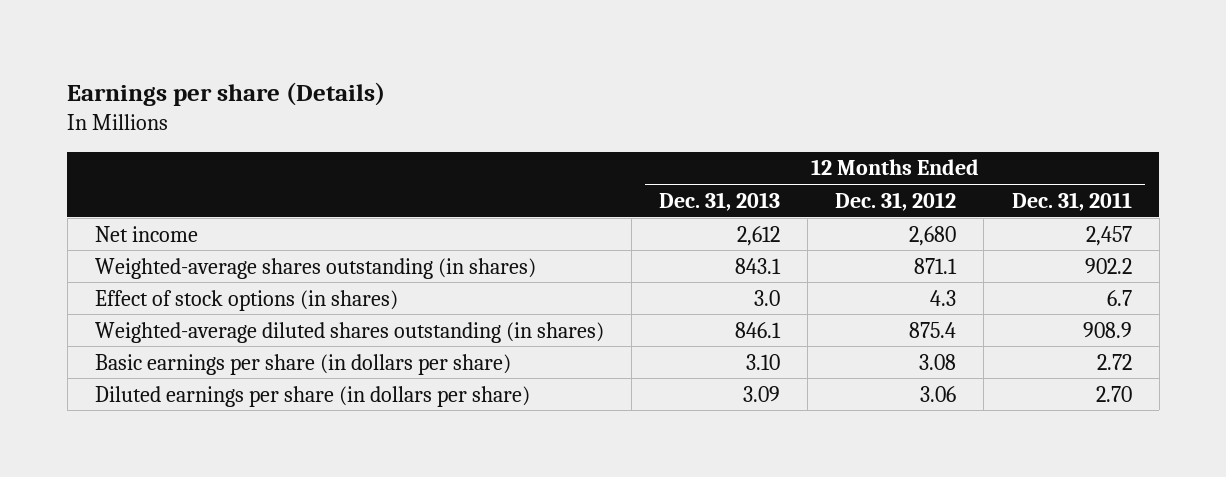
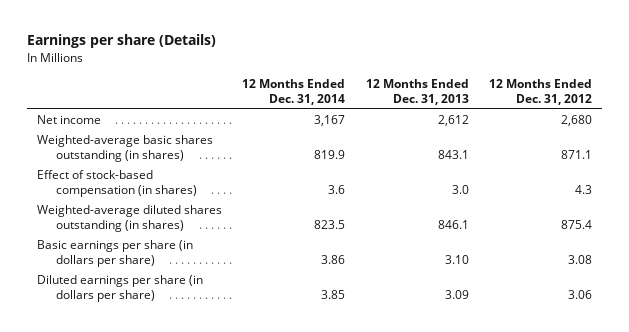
- | 12 Months Ended Dec. 31, 2013 | 12 Months Ended Dec. 31, 2012 | 12 Months Ended Dec. 31, 2011
+ | 12 Months Ended Dec. 31, 2014 | 12 Months Ended Dec. 31, 2013 | 12 Months Ended Dec. 31, 2012
- Weighted-average shares outstanding (in shares) | 843.1 | 871.1 | 902.2
- Effect of stock options (in shares) | 3.0 | 4.3 | 6.7
+ Weighted-average basic shares outstanding (in shares) | 819.9 | 843.1 | 871.1
+ Effect of stock-based compensation (in shares) | 3.6 | 3.0 | 4.3

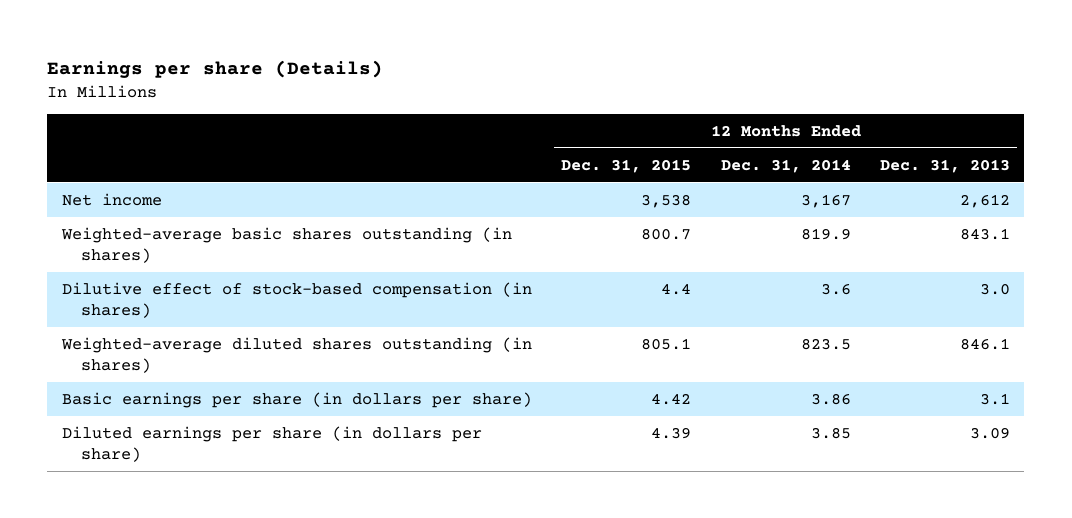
- | 12 Months Ended Dec. 31, 2014 | 12 Months Ended Dec. 31, 2013 | 12 Months Ended Dec. 31, 2012
+ | 12 Months Ended Dec. 31, 2015 | 12 Months Ended Dec. 31, 2014 | 12 Months Ended Dec. 31, 2013
- Effect of stock-based compensation (in shares) | 3.6 | 3.0 | 4.3
+ Dilutive effect of stock-based compensation (in shares) | 4.4 | 3.6 | 3.0
- Basic earnings per share (in dollars per share) | 3.86 | 3.10 | 3.08
+ Basic earnings per share (in dollars per share) | 4.42 | 3.86 | 3.1

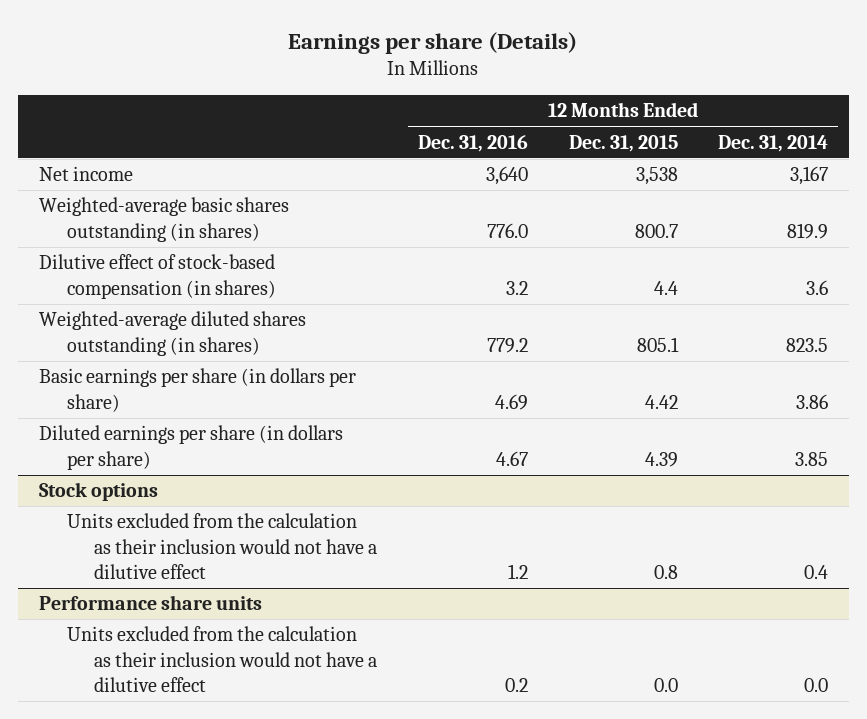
- | 12 Months Ended Dec. 31, 2015 | 12 Months Ended Dec. 31, 2014 | 12 Months Ended Dec. 31, 2013
+ | 12 Months Ended Dec. 31, 2016 | 12 Months Ended Dec. 31, 2015 | 12 Months Ended Dec. 31, 2014
+ Stock options
+ Units excluded from the calculation as their inclusion would not have a dilutive effect | 1.2 | 0.8 | 0.4
+ Performance share units
+ Units excluded from the calculation as their inclusion would not have a dilutive effect | 0.2 | 0.0 | 0.0

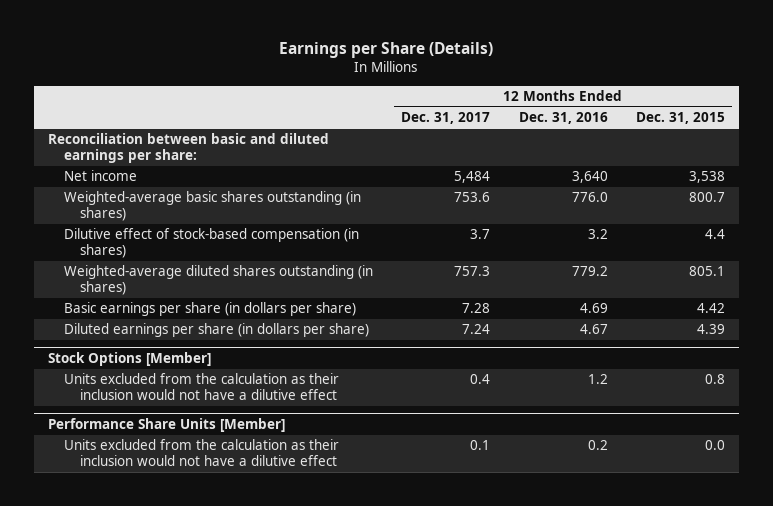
- Earnings per share (Details)
+ Earnings per Share (Details)
- | 12 Months Ended Dec. 31, 2016 | 12 Months Ended Dec. 31, 2015 | 12 Months Ended Dec. 31, 2014
+ | 12 Months Ended Dec. 31, 2017 | 12 Months Ended Dec. 31, 2016 | 12 Months Ended Dec. 31, 2015
+ Reconciliation between basic and diluted earnings per share:
- Stock options
+ Stock Options [Member]
- Performance share units
+ Performance Share Units [Member]

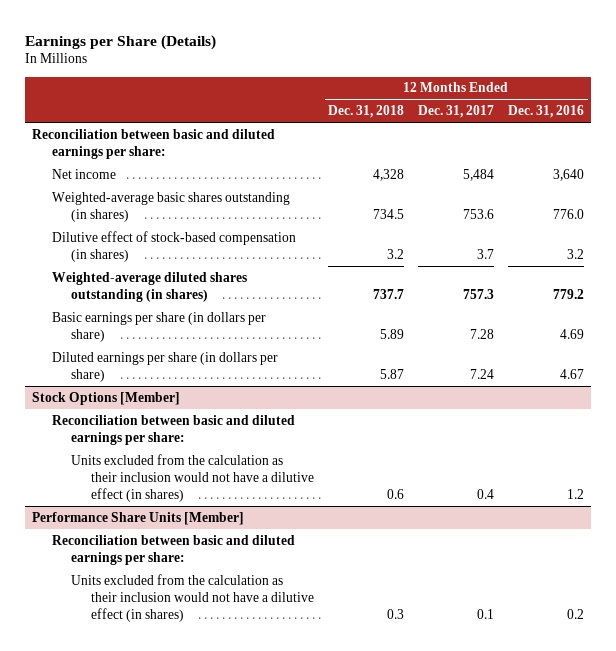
- | 12 Months Ended Dec. 31, 2017 | 12 Months Ended Dec. 31, 2016 | 12 Months Ended Dec. 31, 2015
+ | 12 Months Ended Dec. 31, 2018 | 12 Months Ended Dec. 31, 2017 | 12 Months Ended Dec. 31, 2016
@ Stock Options [Member]
- Units excluded from the calculation as their inclusion would not have a dilutive effect | 0.4 | 1.2 | 0.8
+ Reconciliation between basic and diluted earnings per share:
+ Units excluded from the calculation as their inclusion would not have a dilutive effect (in shares) | 0.6 | 0.4 | 1.2
@ Performance Share Units [Member]
- Units excluded from the calculation as their inclusion would not have a dilutive effect | 0.1 | 0.2 | 0.0
+ Reconciliation between basic and diluted earnings per share:
+ Units excluded from the calculation as their inclusion would not have a dilutive effect (in shares) | 0.3 | 0.1 | 0.2

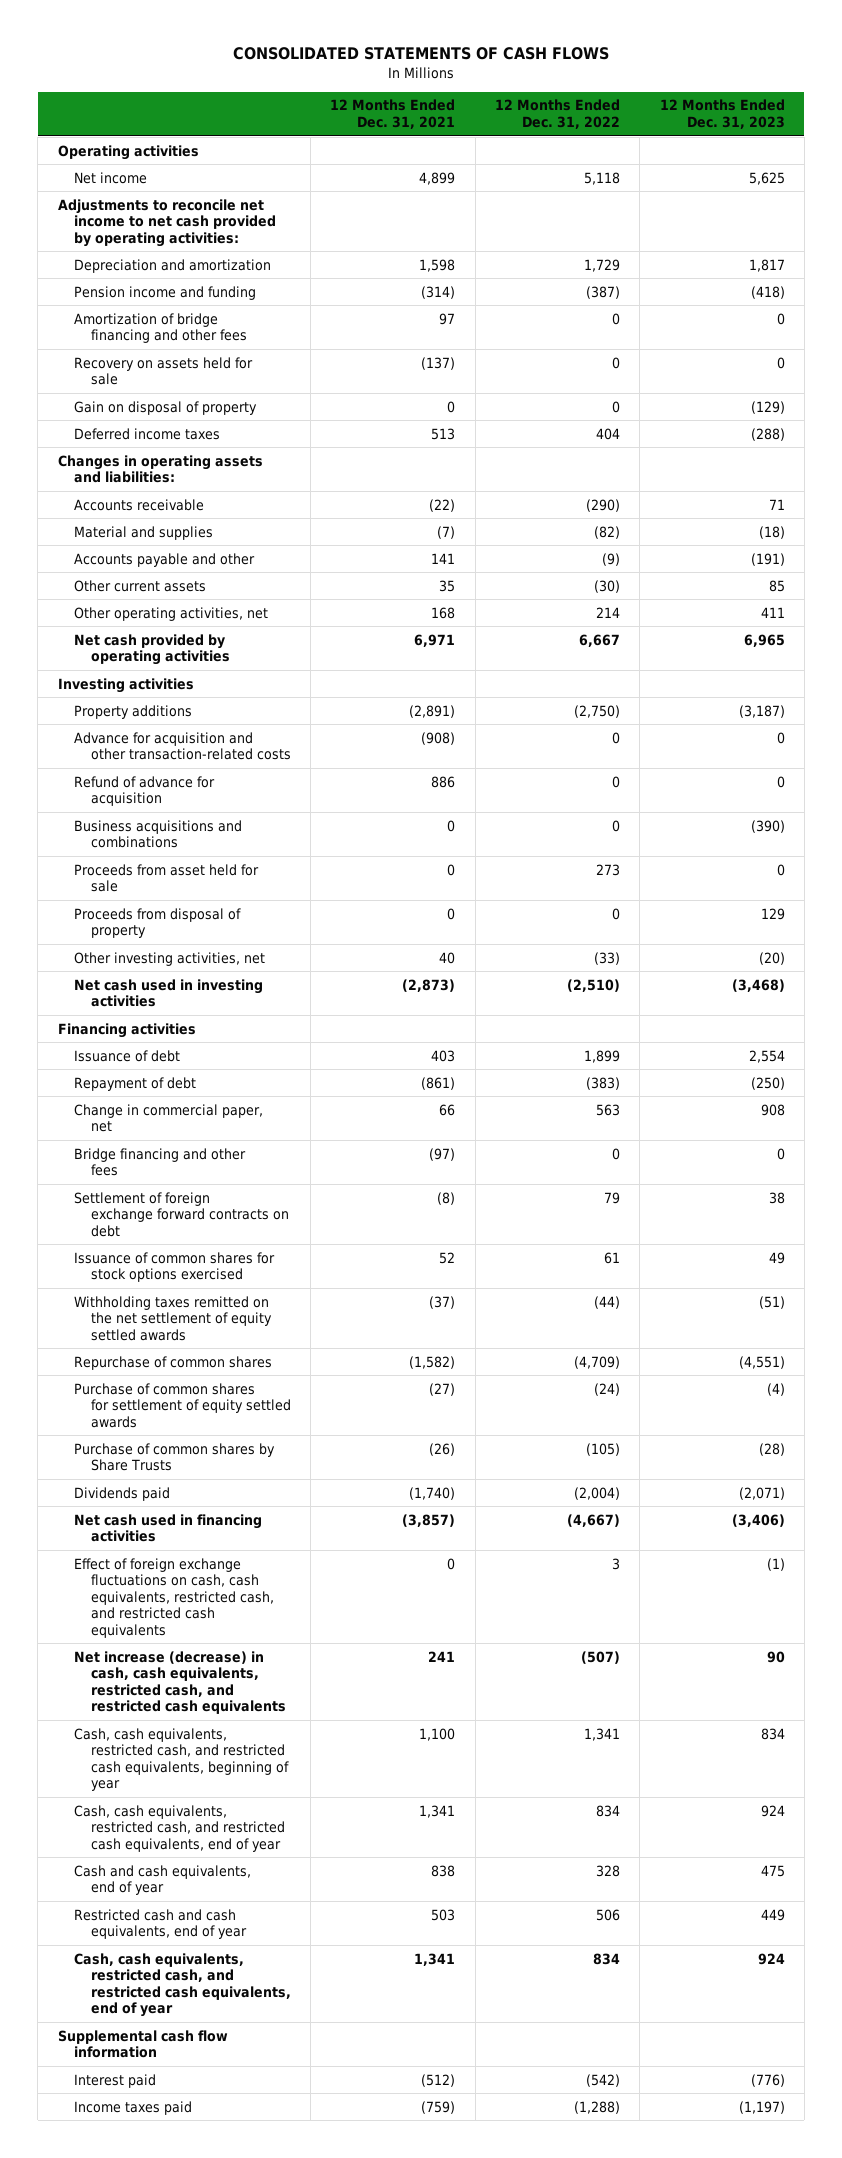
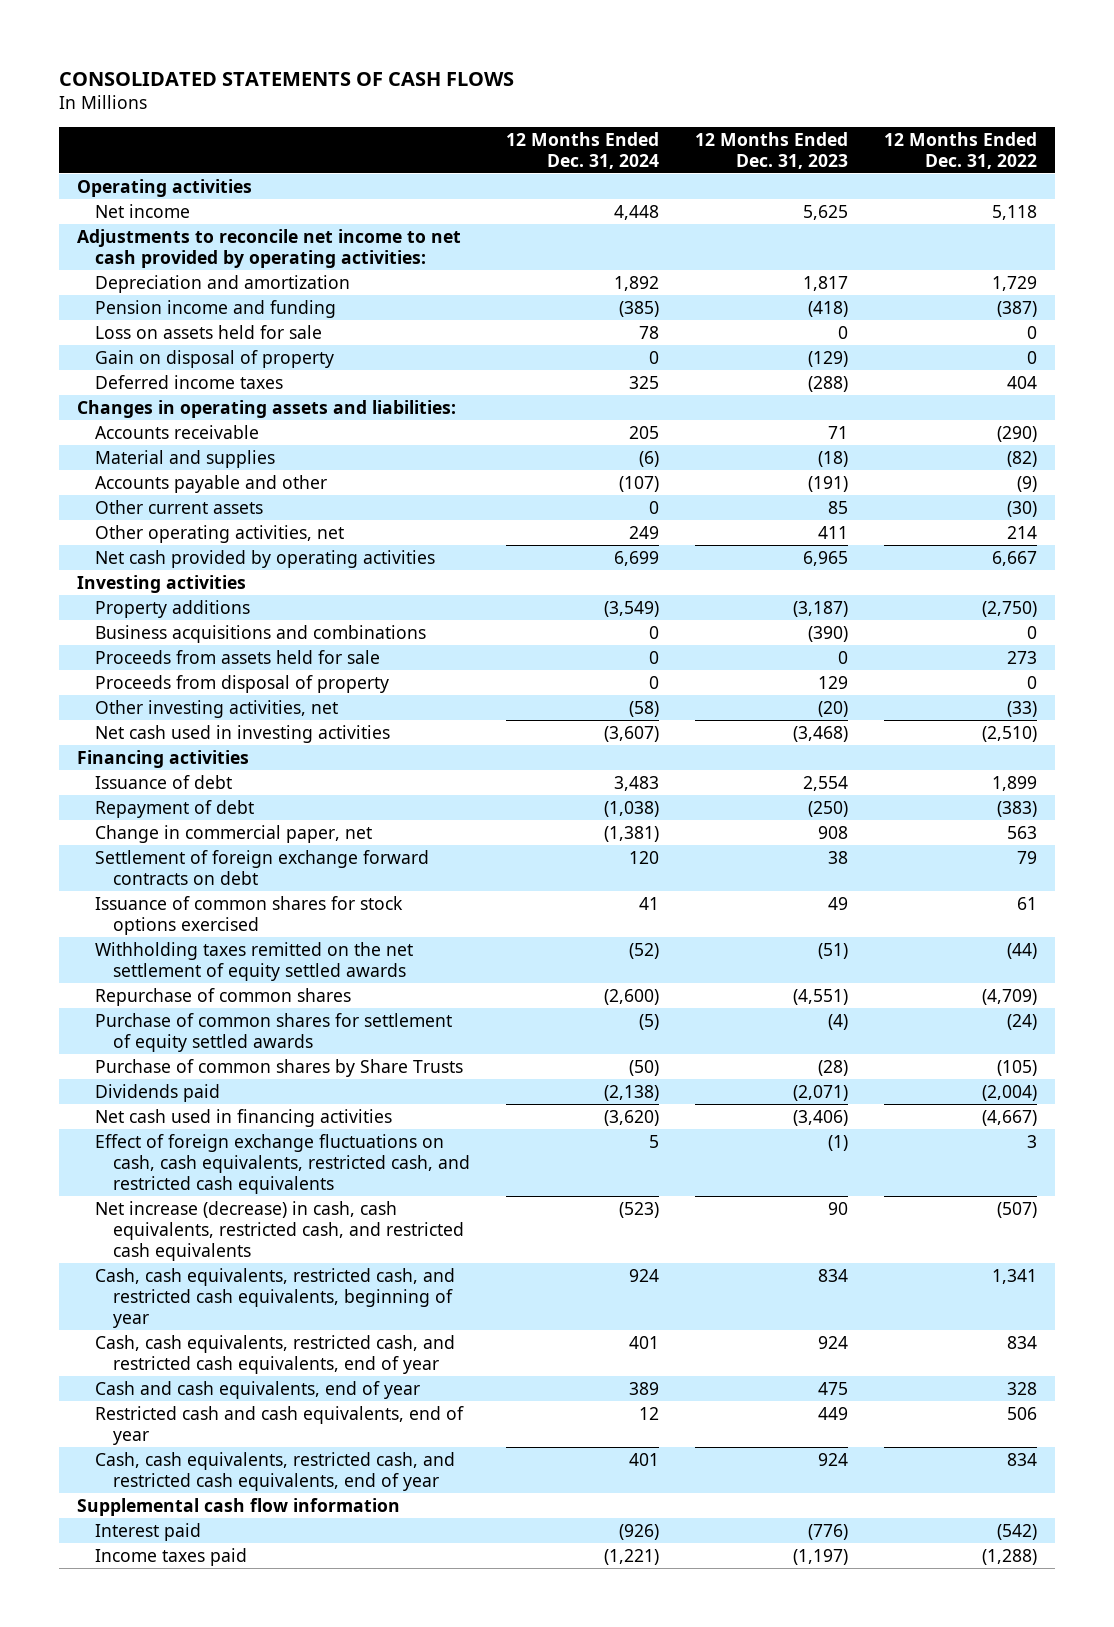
- | 12 Months Ended Dec. 31, 2021 | 12 Months Ended Dec. 31, 2022 | 12 Months Ended Dec. 31, 2023
+ | 12 Months Ended Dec. 31, 2024 | 12 Months Ended Dec. 31, 2023 | 12 Months Ended Dec. 31, 2022
- Amortization of bridge financing and other fees | 97 | 0 | 0
- Recovery on assets held for sale | (137) | 0 | 0
+ Loss on assets held for sale | 78 | 0 | 0
- Advance for acquisition and other transaction-related costs | (908) | 0 | 0
- Refund of advance for acquisition | 886 | 0 | 0
- Proceeds from asset held for sale | 0 | 273 | 0
+ Proceeds from assets held for sale | 0 | 0 | 273
- Bridge financing and other fees | (97) | 0 | 0

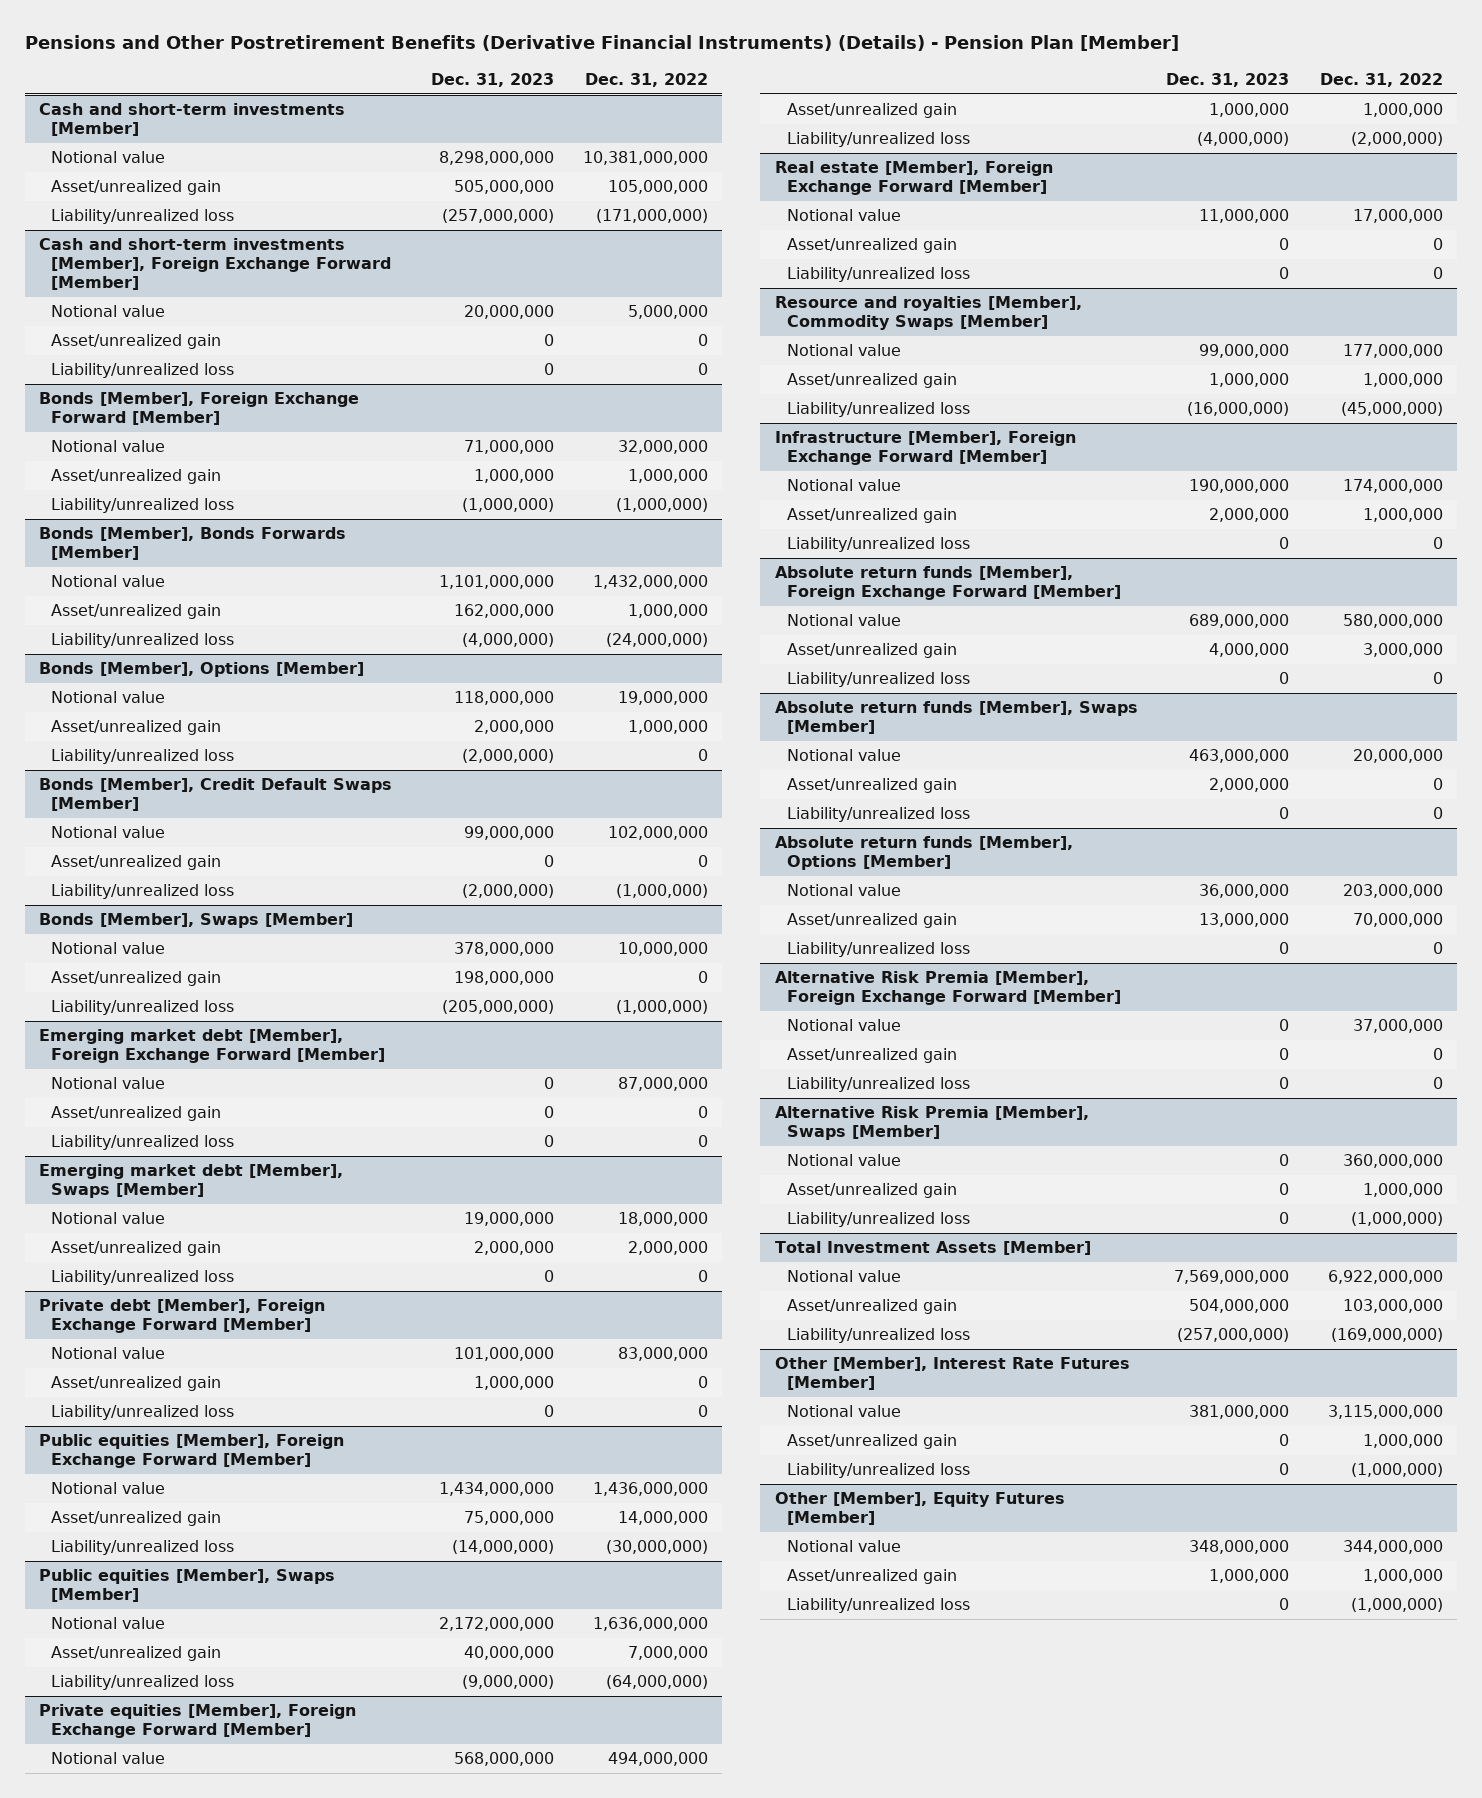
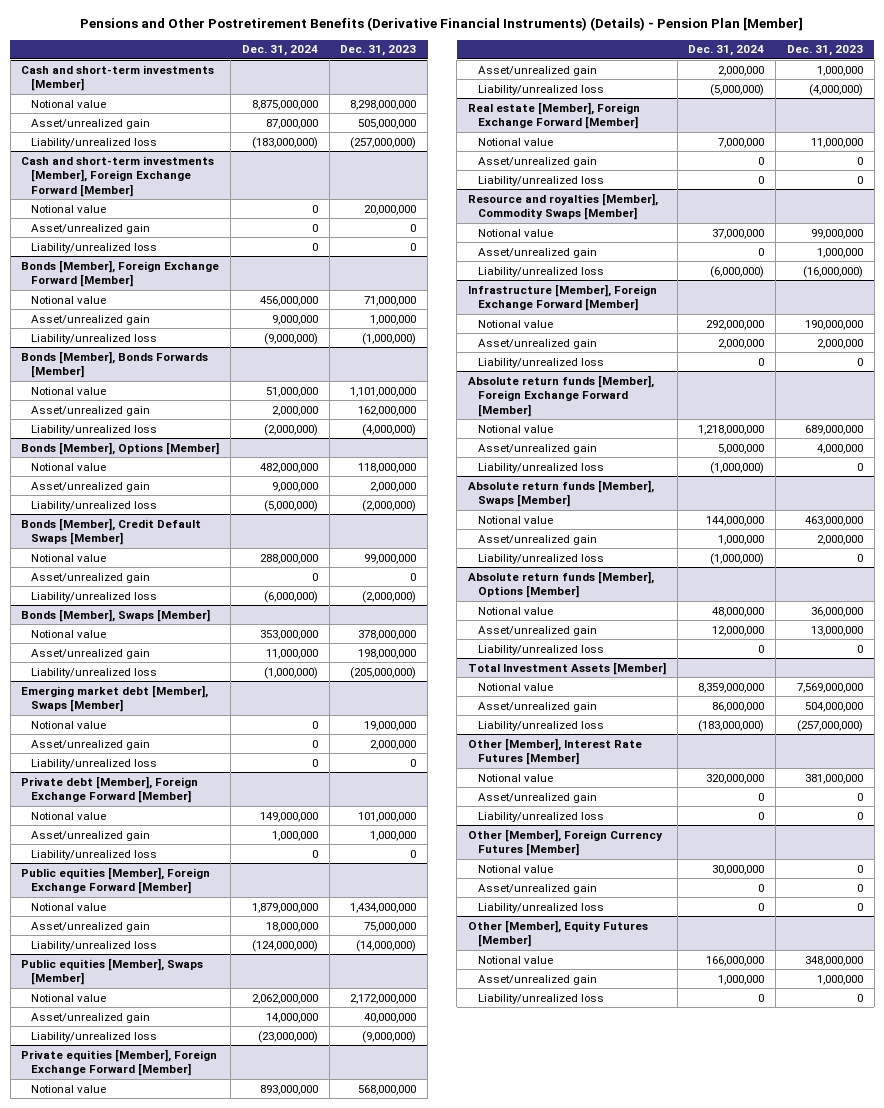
- | Dec. 31, 2023 | Dec. 31, 2022
+ | Dec. 31, 2024 | Dec. 31, 2023
- Emerging market debt [Member], Foreign Exchange Forward [Member]
- Notional value | 0 | 87,000,000
- Asset/unrealized gain | 0 | 0
- Liability/unrealized loss | 0 | 0
- Alternative Risk Premia [Member], Foreign Exchange Forward [Member]
- Notional value | 0 | 37,000,000
- Asset/unrealized gain | 0 | 0
- Liability/unrealized loss | 0 | 0
- Alternative Risk Premia [Member], Swaps [Member]
- Notional value | 0 | 360,000,000
- Asset/unrealized gain | 0 | 1,000,000
- Liability/unrealized loss | 0 | (1,000,000)
+ Other [Member], Foreign Currency Futures [Member]
+ Notional value | 30,000,000 | 0
+ Asset/unrealized gain | 0 | 0
+ Liability/unrealized loss | 0 | 0

